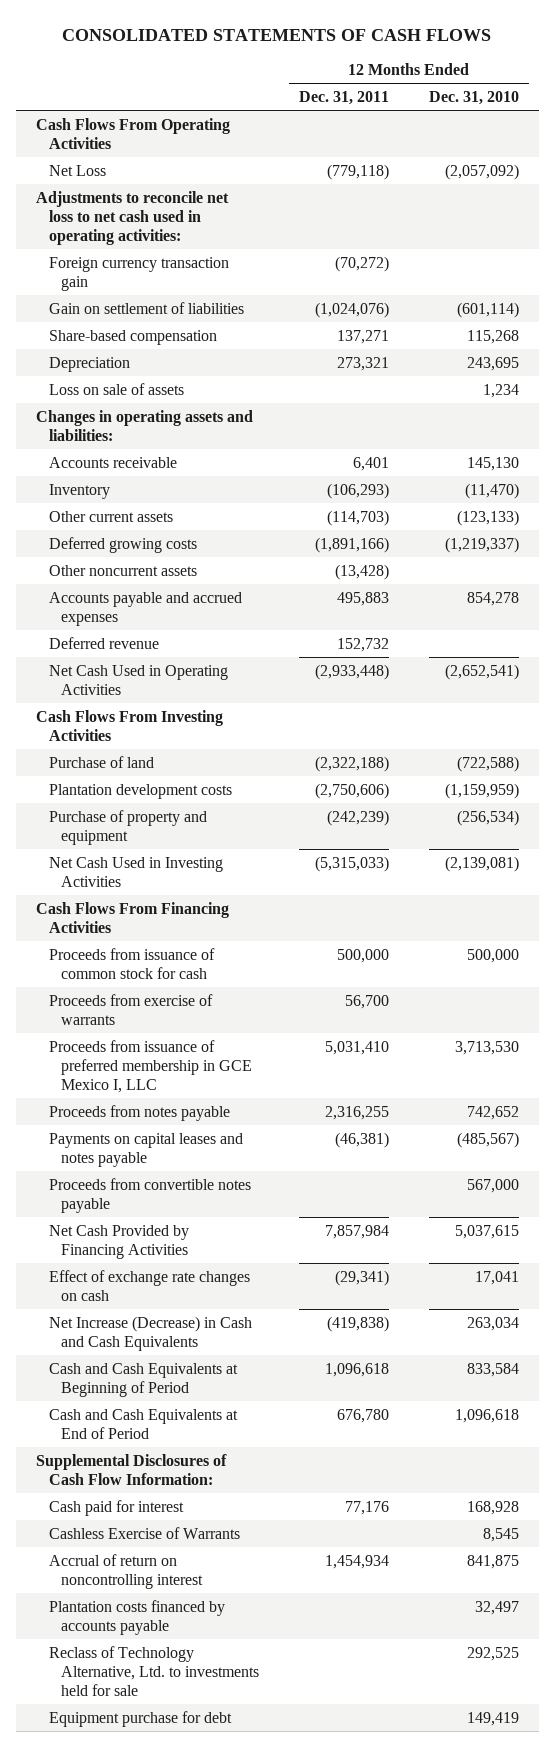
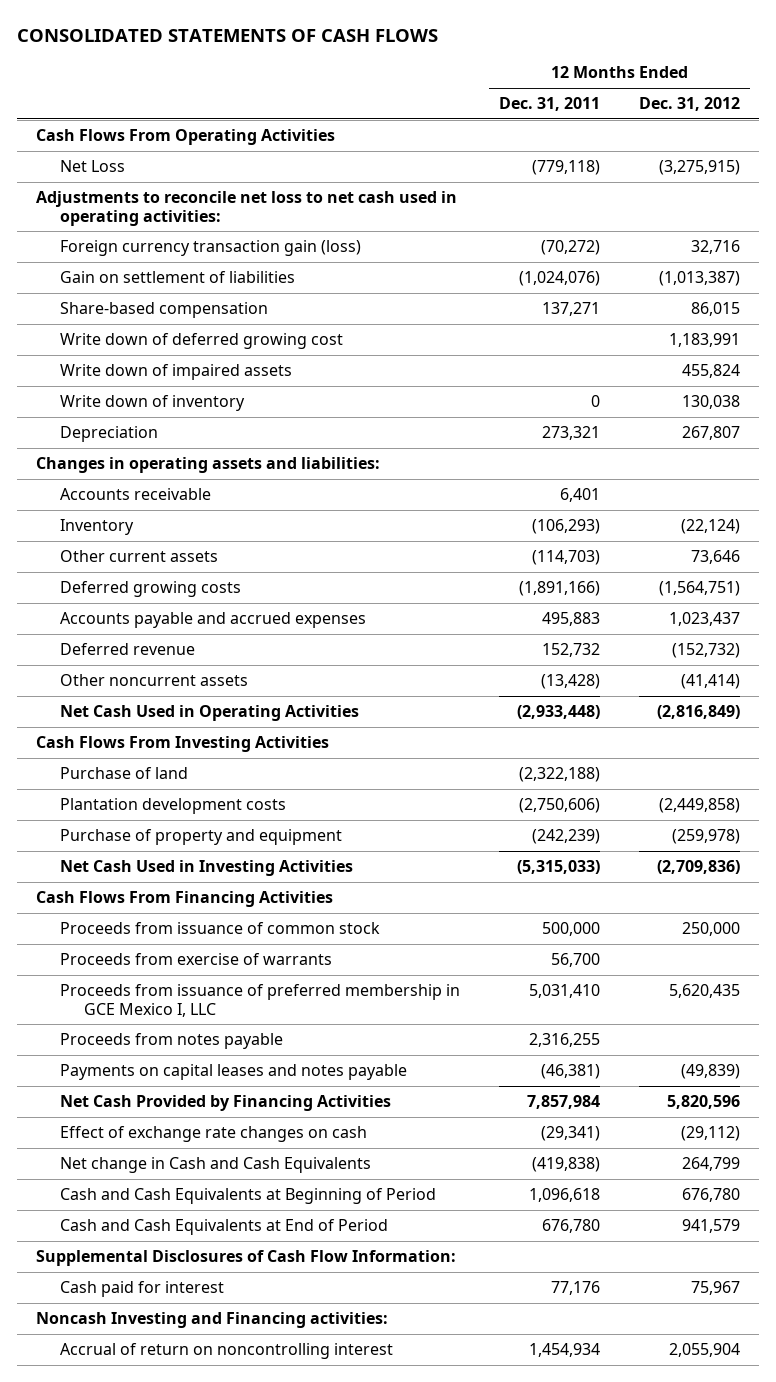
- | 12 Months Ended Dec. 31, 2011 | 12 Months Ended Dec. 31, 2010
+ | 12 Months Ended Dec. 31, 2011 | 12 Months Ended Dec. 31, 2012
- Foreign currency transaction gain | (70,272) |
+ Foreign currency transaction gain (loss) | (70,272) | 32,716
+ Write down of deferred growing cost | | 1,183,991
+ Write down of impaired assets | | 455,824
+ Write down of inventory | 0 | 130,038
- Loss on sale of assets | | 1,234
moved down: Other noncurrent assets | (13,428) | (41,414)
- Proceeds from issuance of common stock for cash | 500,000 | 500,000
+ Proceeds from issuance of common stock | 500,000 | 250,000
- Proceeds from convertible notes payable | | 567,000
- Net Increase (Decrease) in Cash and Cash Equivalents | (419,838) | 263,034
+ Net change in Cash and Cash Equivalents | (419,838) | 264,799
- Cashless Exercise of Warrants | | 8,545
+ Noncash Investing and Financing activities:
- Plantation costs financed by accounts payable | | 32,497
- Reclass of Technology Alternative, Ltd. to investments held for sale | | 292,525
- Equipment purchase for debt | | 149,419

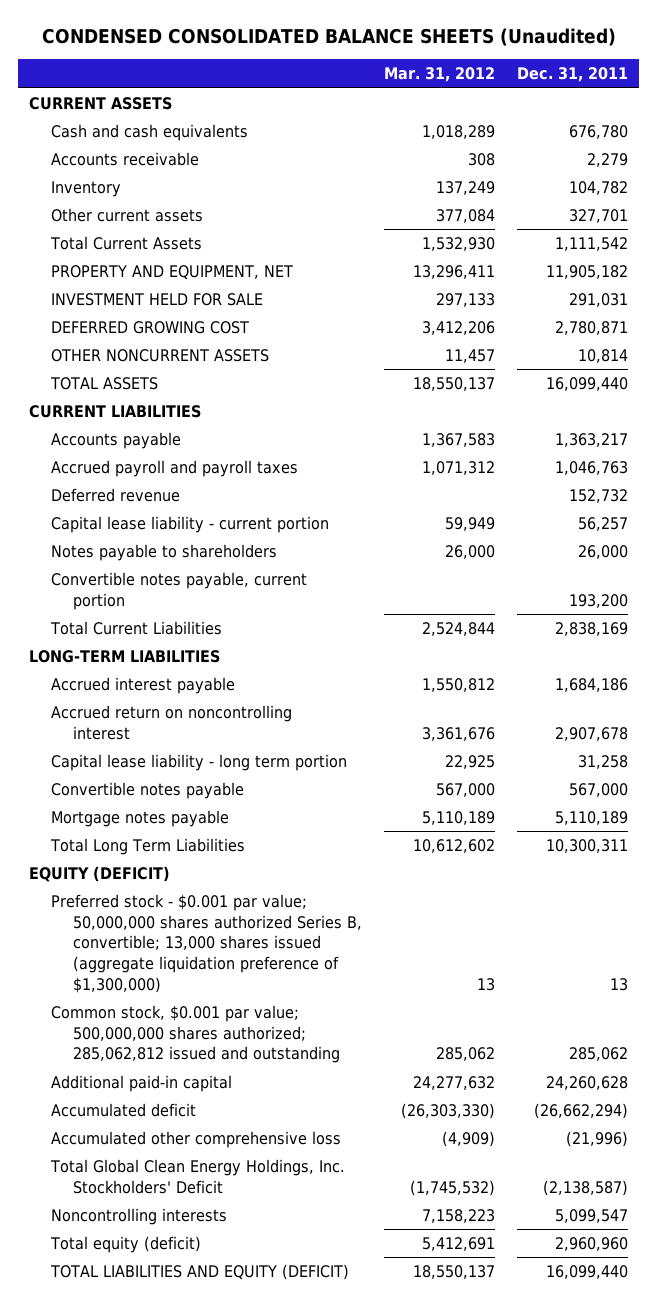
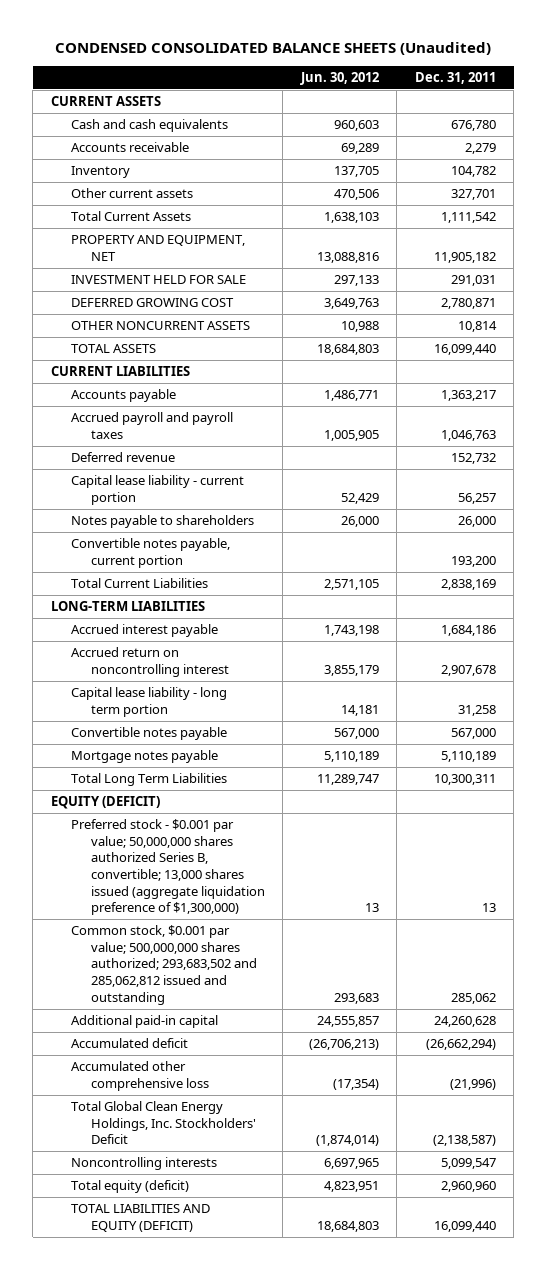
- | Mar. 31, 2012 | Dec. 31, 2011
+ | Jun. 30, 2012 | Dec. 31, 2011
- Common stock, $0.001 par value; 500,000,000 shares authorized; 285,062,812 issued and outstanding | 285,062 | 285,062
+ Common stock, $0.001 par value; 500,000,000 shares authorized; 293,683,502 and 285,062,812 issued and outstanding | 293,683 | 285,062

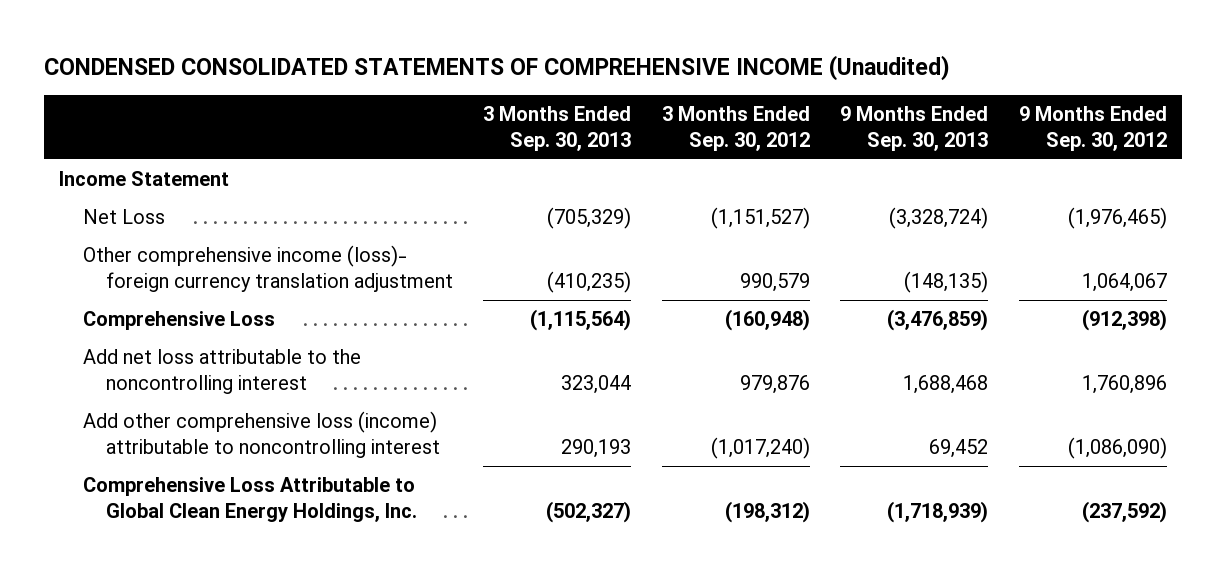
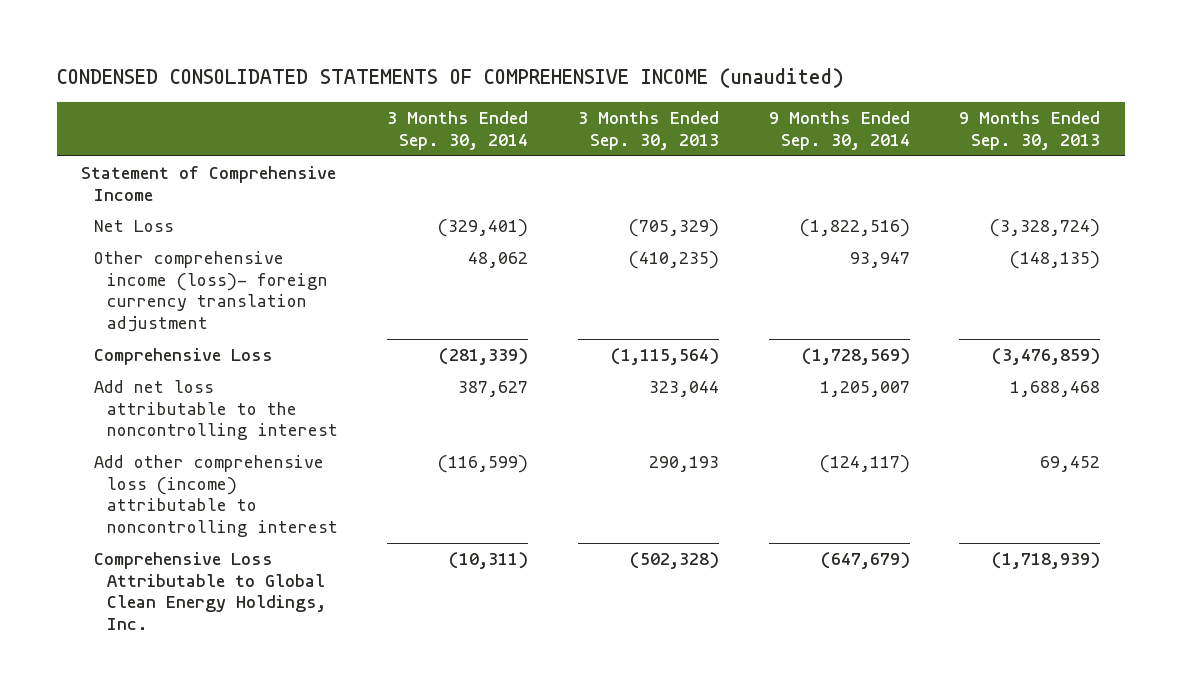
- CONDENSED CONSOLIDATED STATEMENTS OF COMPREHENSIVE INCOME (Unaudited)
+ CONDENSED CONSOLIDATED STATEMENTS OF COMPREHENSIVE INCOME (unaudited)
- | 3 Months Ended Sep. 30, 2013 | 3 Months Ended Sep. 30, 2012 | 9 Months Ended Sep. 30, 2013 | 9 Months Ended Sep. 30, 2012
+ | 3 Months Ended Sep. 30, 2014 | 3 Months Ended Sep. 30, 2013 | 9 Months Ended Sep. 30, 2014 | 9 Months Ended Sep. 30, 2013
- Income Statement
+ Statement of Comprehensive Income
- Comprehensive Loss Attributable to Global Clean Energy Holdings, Inc. | (502,327) | (198,312) | (1,718,939) | (237,592)
+ Comprehensive Loss Attributable to Global Clean Energy Holdings, Inc. | (10,311) | (502,328) | (647,679) | (1,718,939)

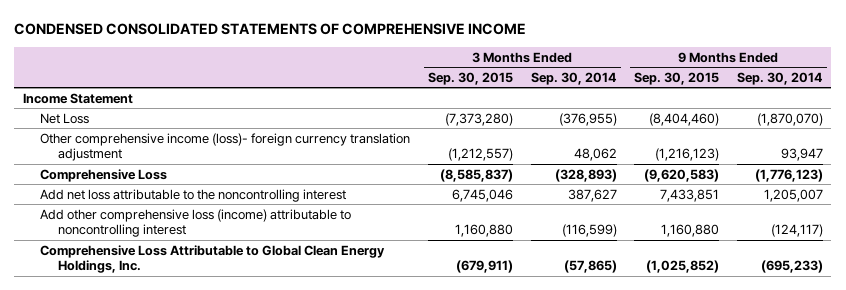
- CONDENSED CONSOLIDATED STATEMENTS OF COMPREHENSIVE INCOME (unaudited)
+ CONDENSED CONSOLIDATED STATEMENTS OF COMPREHENSIVE INCOME
- | 3 Months Ended Sep. 30, 2014 | 3 Months Ended Sep. 30, 2013 | 9 Months Ended Sep. 30, 2014 | 9 Months Ended Sep. 30, 2013
+ | 3 Months Ended Sep. 30, 2015 | 3 Months Ended Sep. 30, 2014 | 9 Months Ended Sep. 30, 2015 | 9 Months Ended Sep. 30, 2014
- Statement of Comprehensive Income
- Net Loss | (329,401) | (705,329) | (1,822,516) | (3,328,724)
+ Income Statement
+ Net Loss | (7,373,280) | (376,955) | (8,404,460) | (1,870,070)
- Comprehensive Loss | (281,339) | (1,115,564) | (1,728,569) | (3,476,859)
+ Comprehensive Loss | (8,585,837) | (328,893) | (9,620,583) | (1,776,123)
- Comprehensive Loss Attributable to Global Clean Energy Holdings, Inc. | (10,311) | (502,328) | (647,679) | (1,718,939)
+ Comprehensive Loss Attributable to Global Clean Energy Holdings, Inc. | (679,911) | (57,865) | (1,025,852) | (695,233)

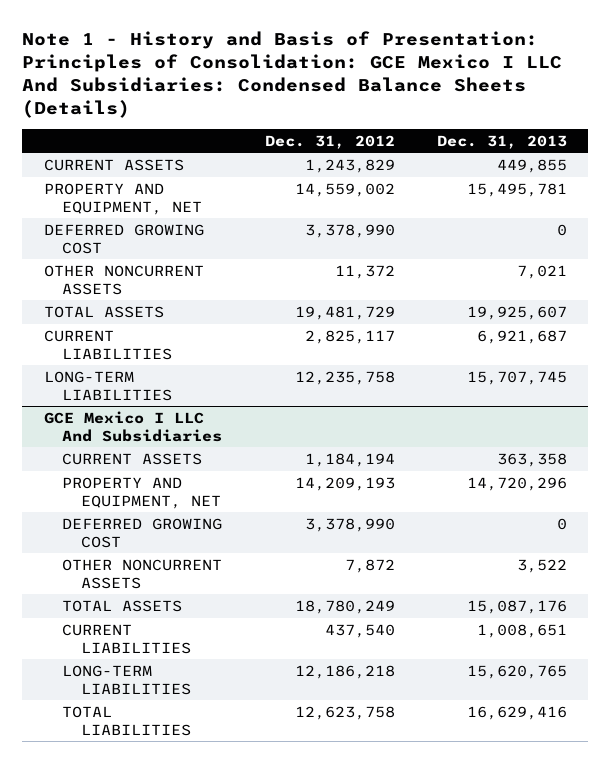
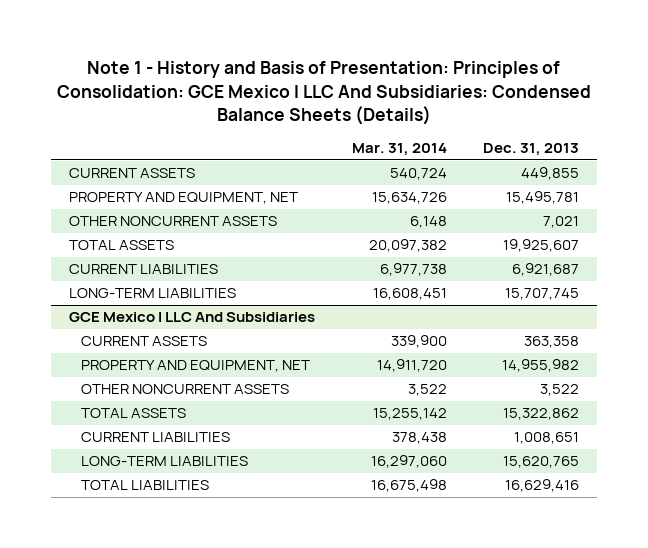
- | Dec. 31, 2012 | Dec. 31, 2013
+ | Mar. 31, 2014 | Dec. 31, 2013
- DEFERRED GROWING COST | 3,378,990 | 0
@ GCE Mexico I LLC And Subsidiaries
- PROPERTY AND EQUIPMENT, NET | 14,209,193 | 14,720,296
- DEFERRED GROWING COST | 3,378,990 | 0
+ PROPERTY AND EQUIPMENT, NET | 14,911,720 | 14,955,982
- TOTAL ASSETS | 18,780,249 | 15,087,176
+ TOTAL ASSETS | 15,255,142 | 15,322,862

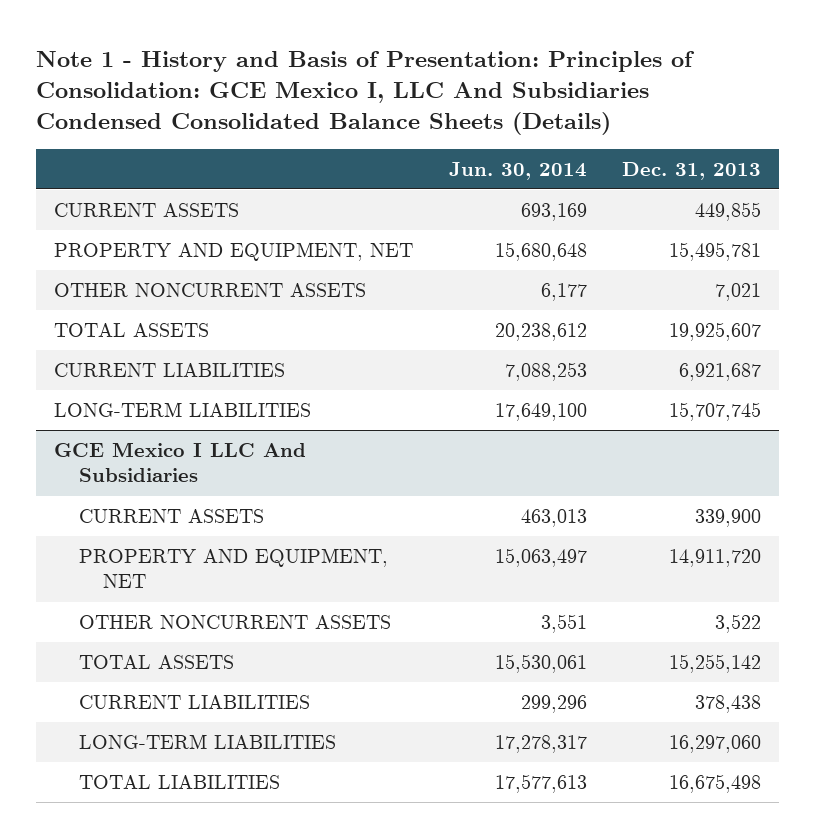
- Note 1 - History and Basis of Presentation: Principles of Consolidation: GCE Mexico I LLC And Subsidiaries: Condensed Balance Sheets (Details)
+ Note 1 - History and Basis of Presentation: Principles of Consolidation: GCE Mexico I, LLC And Subsidiaries Condensed Consolidated Balance Sheets (Details)
- | Mar. 31, 2014 | Dec. 31, 2013
+ | Jun. 30, 2014 | Dec. 31, 2013
@ GCE Mexico I LLC And Subsidiaries
- CURRENT ASSETS | 339,900 | 363,358
- PROPERTY AND EQUIPMENT, NET | 14,911,720 | 14,955,982
+ CURRENT ASSETS | 463,013 | 339,900
+ PROPERTY AND EQUIPMENT, NET | 15,063,497 | 14,911,720
- TOTAL ASSETS | 15,255,142 | 15,322,862
- CURRENT LIABILITIES | 378,438 | 1,008,651
- LONG-TERM LIABILITIES | 16,297,060 | 15,620,765
- TOTAL LIABILITIES | 16,675,498 | 16,629,416
+ TOTAL ASSETS | 15,530,061 | 15,255,142
+ CURRENT LIABILITIES | 299,296 | 378,438
+ LONG-TERM LIABILITIES | 17,278,317 | 16,297,060
+ TOTAL LIABILITIES | 17,577,613 | 16,675,498

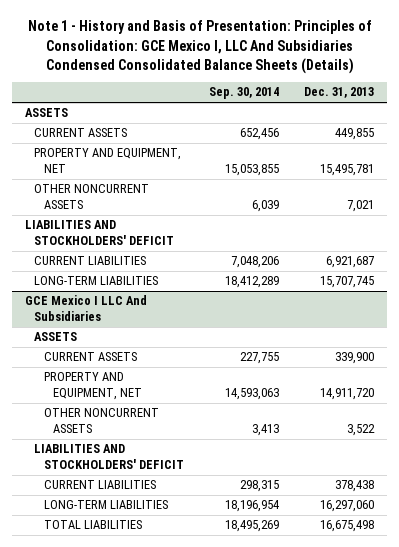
- | Jun. 30, 2014 | Dec. 31, 2013
+ | Sep. 30, 2014 | Dec. 31, 2013
+ ASSETS
- TOTAL ASSETS | 20,238,612 | 19,925,607
+ LIABILITIES AND STOCKHOLDERS' DEFICIT
@ GCE Mexico I LLC And Subsidiaries
+ ASSETS
- TOTAL ASSETS | 15,530,061 | 15,255,142
+ LIABILITIES AND STOCKHOLDERS' DEFICIT

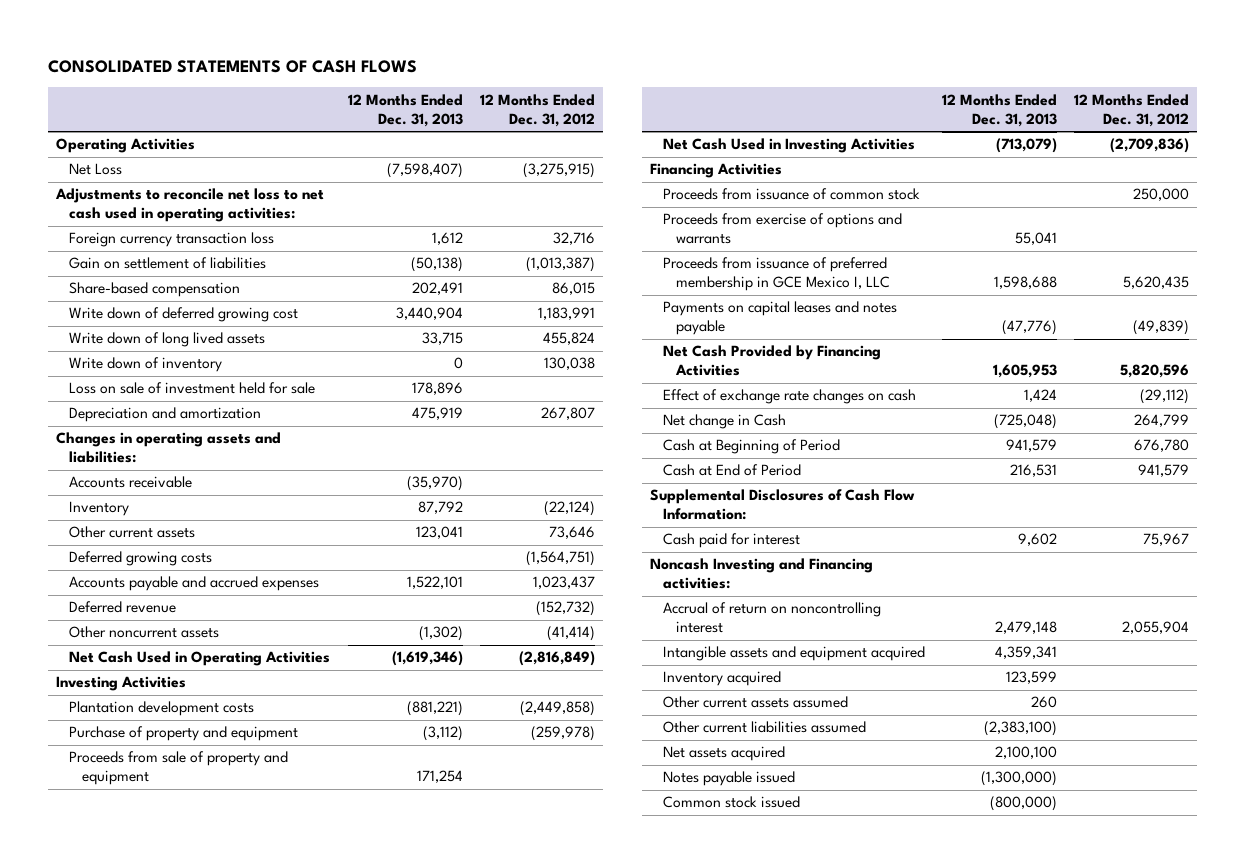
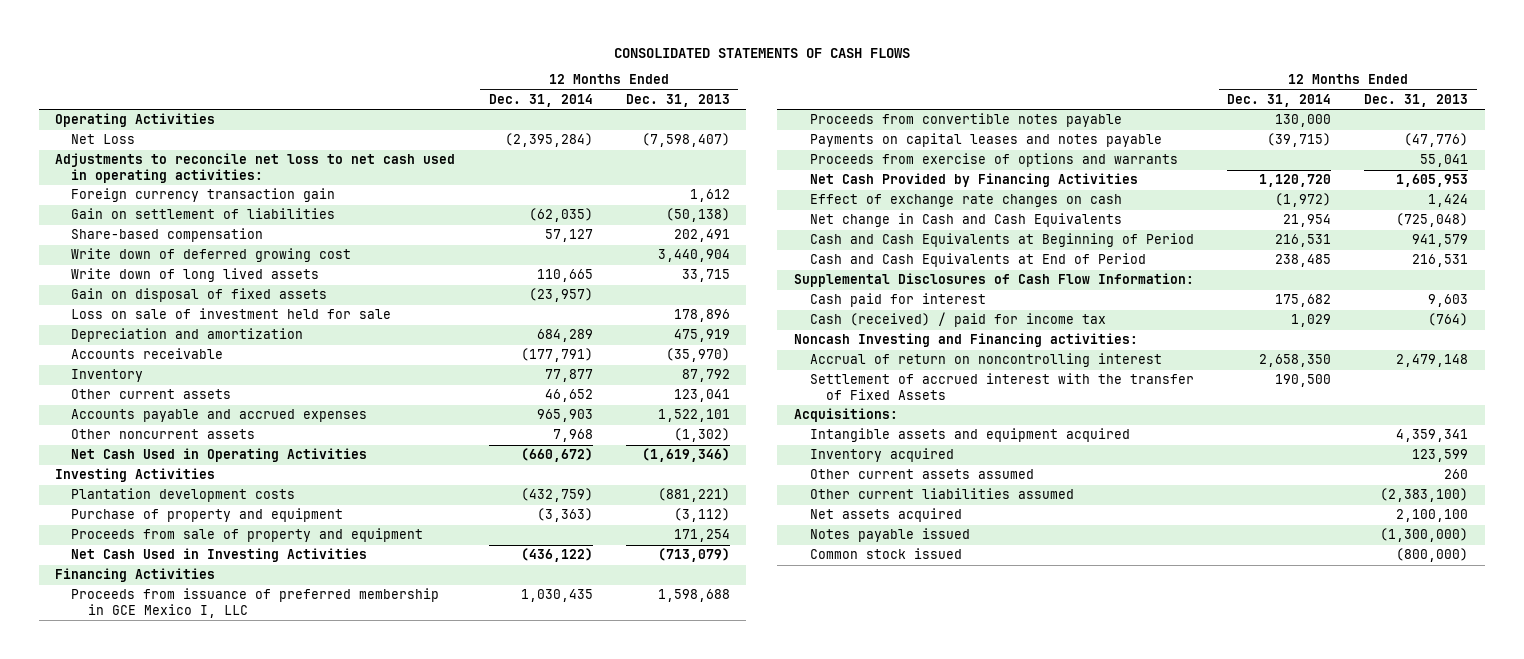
- | 12 Months Ended Dec. 31, 2013 | 12 Months Ended Dec. 31, 2012
+ | 12 Months Ended Dec. 31, 2014 | 12 Months Ended Dec. 31, 2013
- Foreign currency transaction loss | 1,612 | 32,716
+ Foreign currency transaction gain | | 1,612
- Write down of inventory | 0 | 130,038
+ Gain on disposal of fixed assets | (23,957) |
- Changes in operating assets and liabilities:
- Deferred growing costs | | (1,564,751)
- Deferred revenue | | (152,732)
- Proceeds from issuance of common stock | | 250,000
+ Proceeds from convertible notes payable | 130,000 |
moved down: Proceeds from exercise of options and warrants | | 55,041
- Net change in Cash | (725,048) | 264,799
- Cash at Beginning of Period | 941,579 | 676,780
- Cash at End of Period | 216,531 | 941,579
+ Net change in Cash and Cash Equivalents | 21,954 | (725,048)
+ Cash and Cash Equivalents at Beginning of Period | 216,531 | 941,579
+ Cash and Cash Equivalents at End of Period | 238,485 | 216,531
- Cash paid for interest | 9,602 | 75,967
+ Cash paid for interest | 175,682 | 9,603
+ Cash (received) / paid for income tax | 1,029 | (764)
+ Settlement of accrued interest with the transfer of Fixed Assets | 190,500 |
+ Acquisitions:

